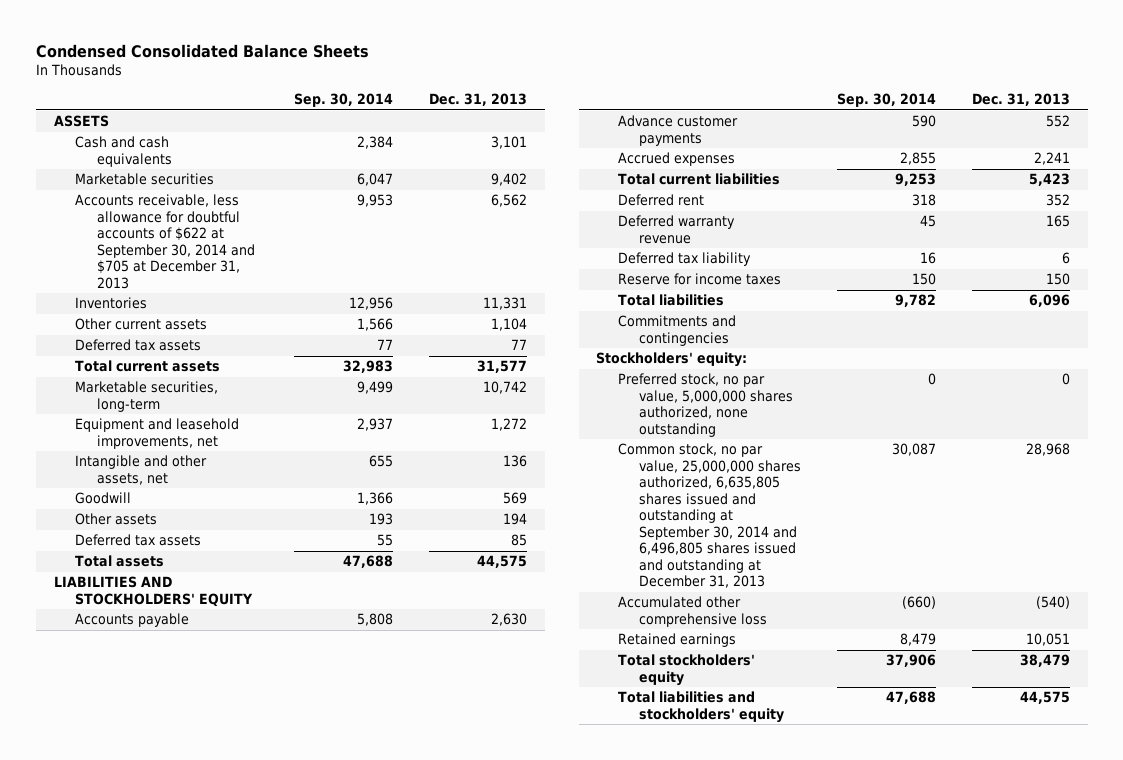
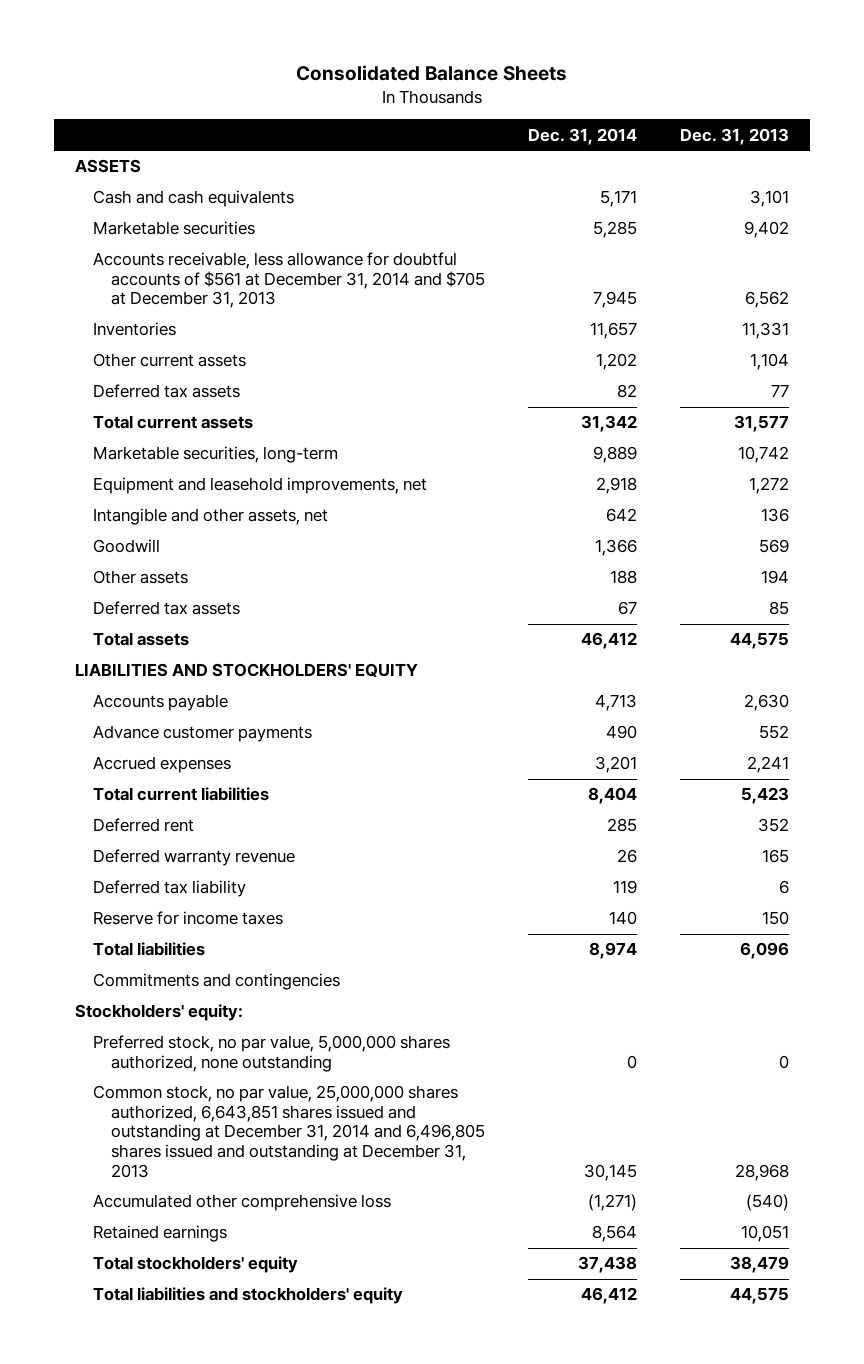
- Condensed Consolidated Balance Sheets
+ Consolidated Balance Sheets
- | Sep. 30, 2014 | Dec. 31, 2013
+ | Dec. 31, 2014 | Dec. 31, 2013
- Accounts receivable, less allowance for doubtful accounts of $622 at September 30, 2014 and $705 at December 31, 2013 | 9,953 | 6,562
+ Accounts receivable, less allowance for doubtful accounts of $561 at December 31, 2014 and $705 at December 31, 2013 | 7,945 | 6,562
- Common stock, no par value, 25,000,000 shares authorized, 6,635,805 shares issued and outstanding at September 30, 2014 and 6,496,805 shares issued and outstanding at December 31, 2013 | 30,087 | 28,968
+ Common stock, no par value, 25,000,000 shares authorized, 6,643,851 shares issued and outstanding at December 31, 2014 and 6,496,805 shares issued and outstanding at December 31, 2013 | 30,145 | 28,968

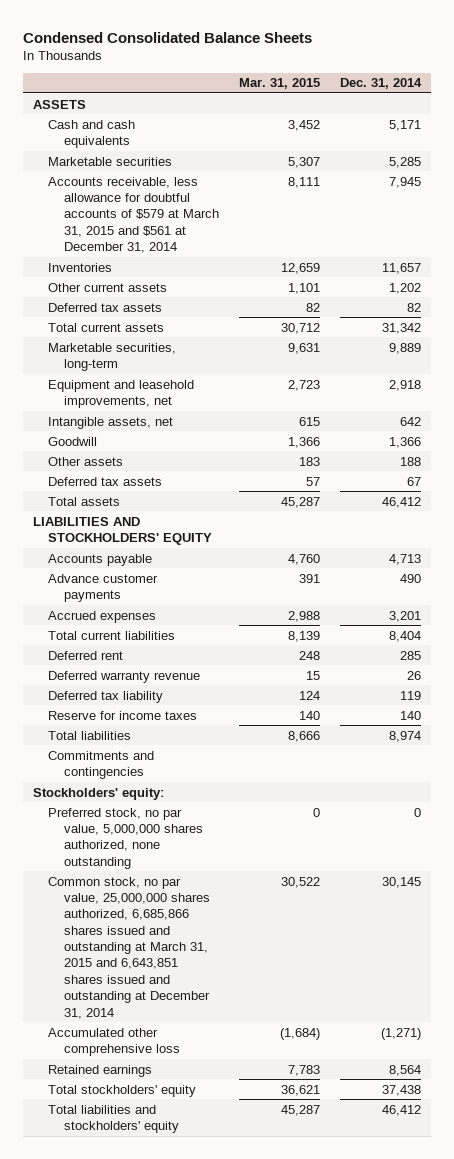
- Consolidated Balance Sheets
+ Condensed Consolidated Balance Sheets
- | Dec. 31, 2014 | Dec. 31, 2013
+ | Mar. 31, 2015 | Dec. 31, 2014
- Accounts receivable, less allowance for doubtful accounts of $561 at December 31, 2014 and $705 at December 31, 2013 | 7,945 | 6,562
+ Accounts receivable, less allowance for doubtful accounts of $579 at March 31, 2015 and $561 at December 31, 2014 | 8,111 | 7,945
- Intangible and other assets, net | 642 | 136
+ Intangible assets, net | 615 | 642
- Common stock, no par value, 25,000,000 shares authorized, 6,643,851 shares issued and outstanding at December 31, 2014 and 6,496,805 shares issued and outstanding at December 31, 2013 | 30,145 | 28,968
+ Common stock, no par value, 25,000,000 shares authorized, 6,685,866 shares issued and outstanding at March 31, 2015 and 6,643,851 shares issued and outstanding at December 31, 2014 | 30,522 | 30,145

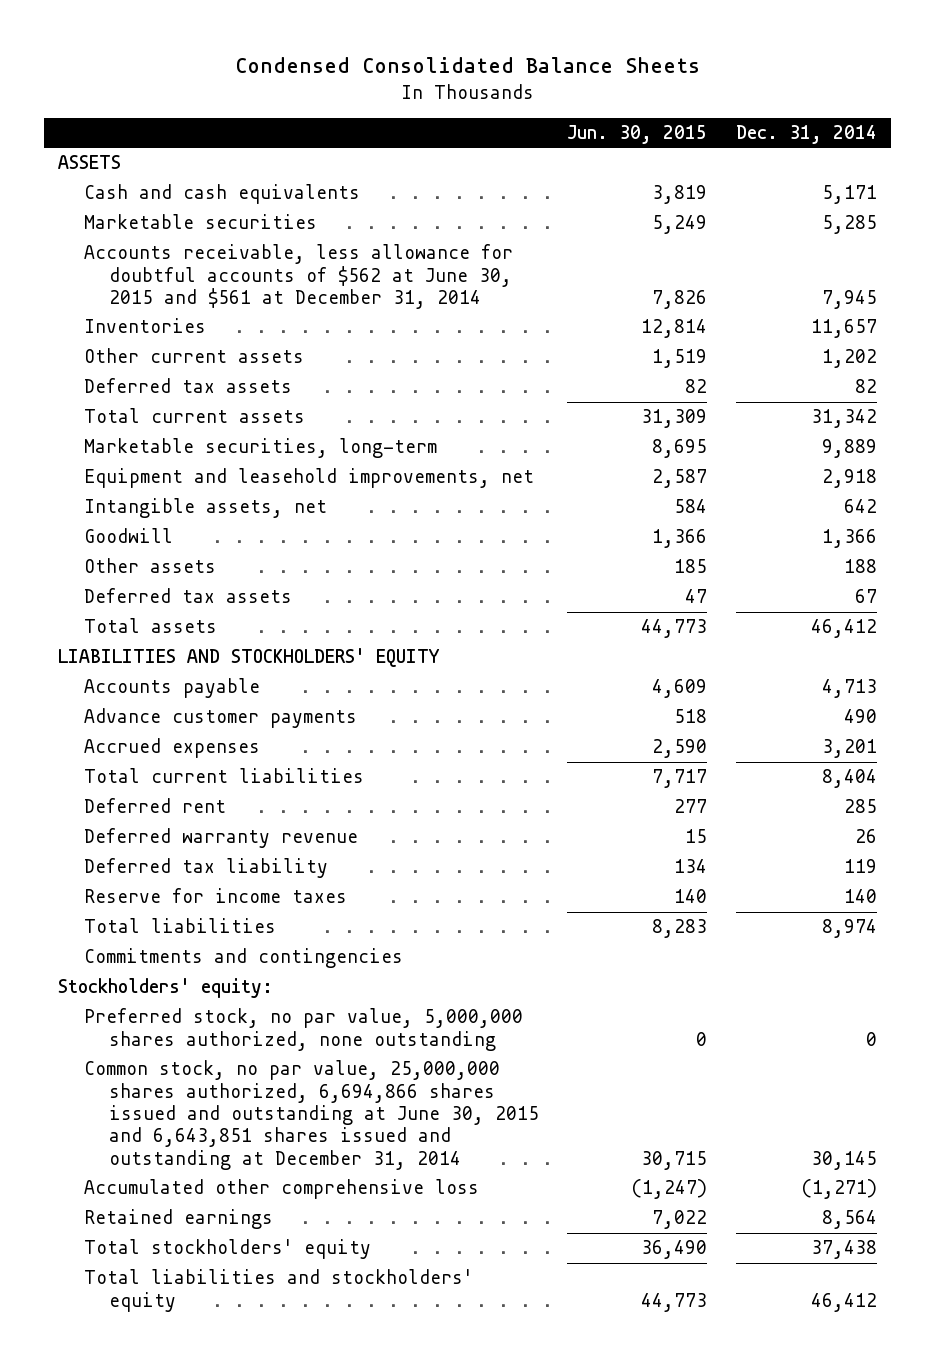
- | Mar. 31, 2015 | Dec. 31, 2014
+ | Jun. 30, 2015 | Dec. 31, 2014
- Accounts receivable, less allowance for doubtful accounts of $579 at March 31, 2015 and $561 at December 31, 2014 | 8,111 | 7,945
+ Accounts receivable, less allowance for doubtful accounts of $562 at June 30, 2015 and $561 at December 31, 2014 | 7,826 | 7,945
- Common stock, no par value, 25,000,000 shares authorized, 6,685,866 shares issued and outstanding at March 31, 2015 and 6,643,851 shares issued and outstanding at December 31, 2014 | 30,522 | 30,145
+ Common stock, no par value, 25,000,000 shares authorized, 6,694,866 shares issued and outstanding at June 30, 2015 and 6,643,851 shares issued and outstanding at December 31, 2014 | 30,715 | 30,145

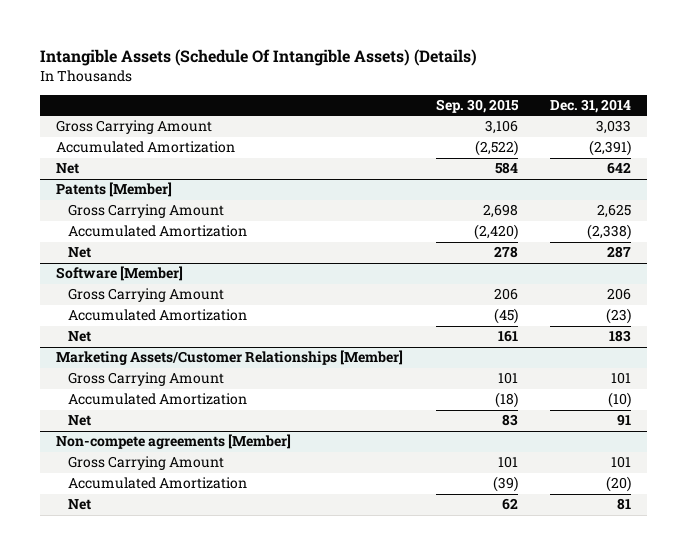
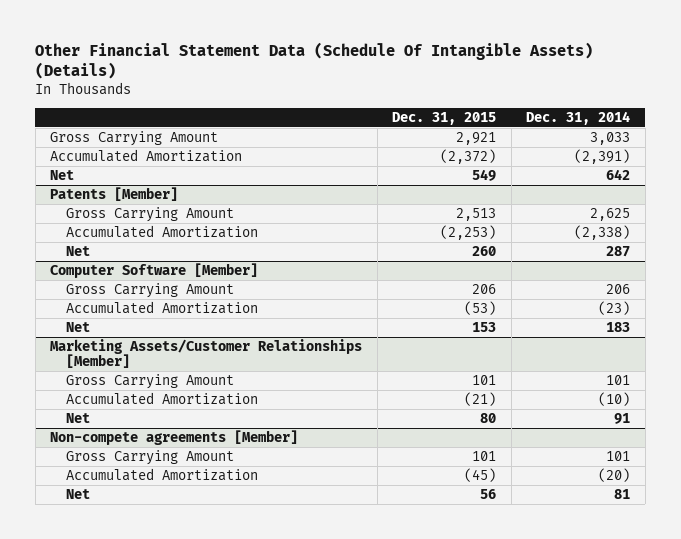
- Intangible Assets (Schedule Of Intangible Assets) (Details)
+ Other Financial Statement Data (Schedule Of Intangible Assets) (Details)
- | Sep. 30, 2015 | Dec. 31, 2014
+ | Dec. 31, 2015 | Dec. 31, 2014
- Software [Member]
+ Computer Software [Member]

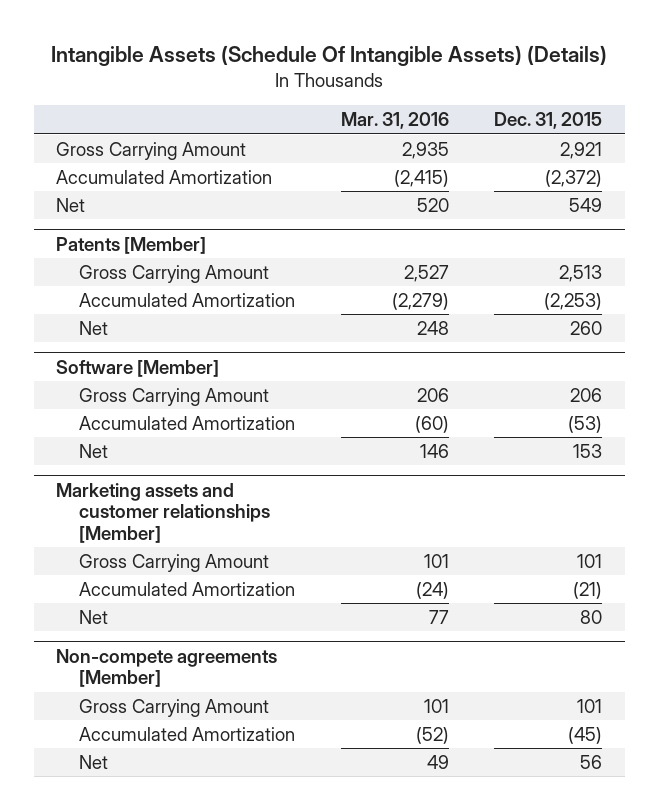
- Other Financial Statement Data (Schedule Of Intangible Assets) (Details)
+ Intangible Assets (Schedule Of Intangible Assets) (Details)
- | Dec. 31, 2015 | Dec. 31, 2014
+ | Mar. 31, 2016 | Dec. 31, 2015
- Computer Software [Member]
+ Software [Member]
- Marketing Assets/Customer Relationships [Member]
+ Marketing assets and customer relationships [Member]

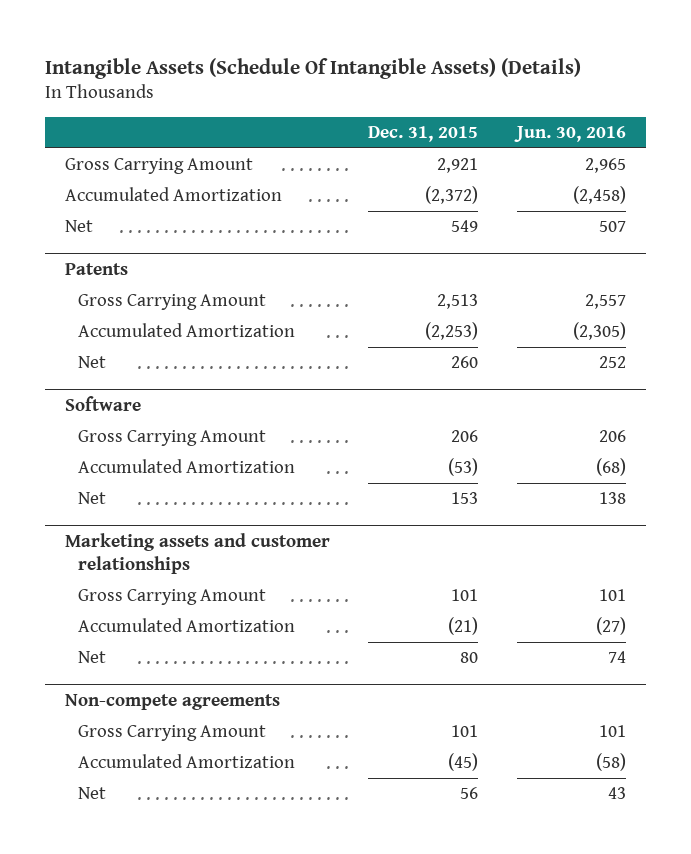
- | Mar. 31, 2016 | Dec. 31, 2015
+ | Dec. 31, 2015 | Jun. 30, 2016
- Patents [Member]
+ Patents
- Software [Member]
+ Software
- Marketing assets and customer relationships [Member]
+ Marketing assets and customer relationships
- Non-compete agreements [Member]
+ Non-compete agreements

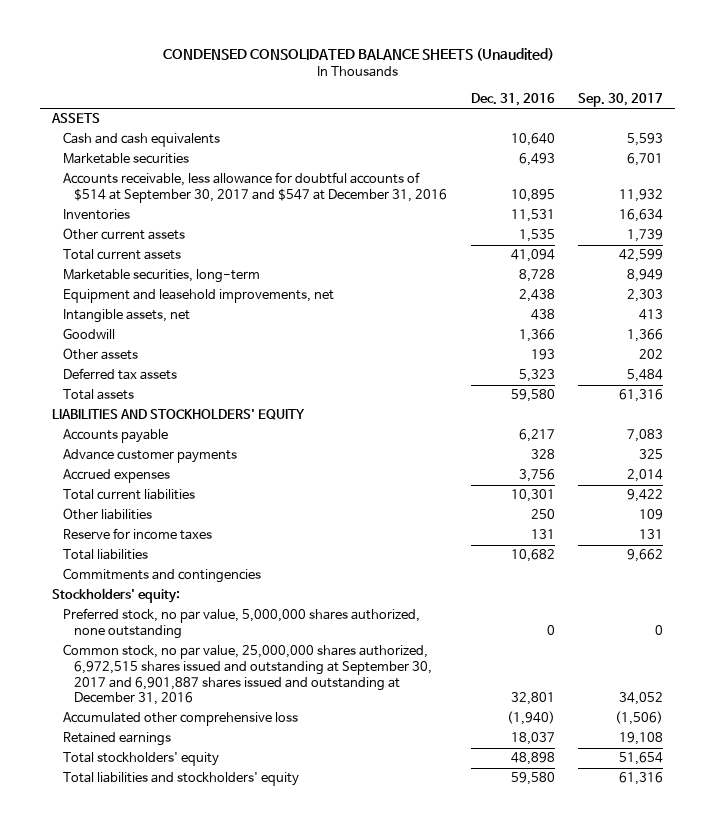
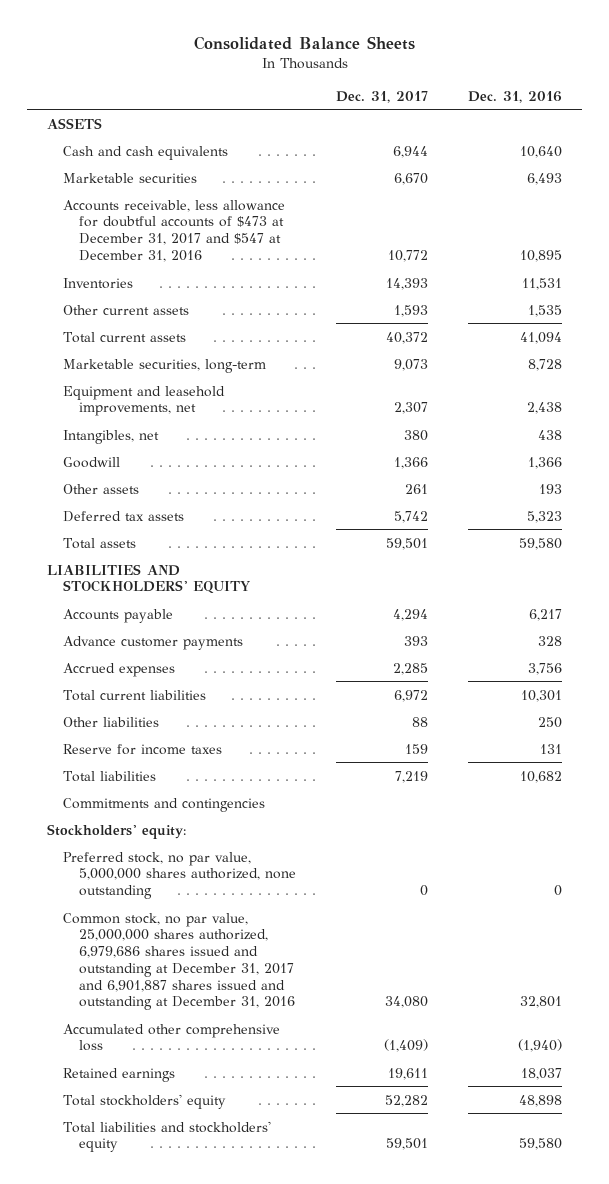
- CONDENSED CONSOLIDATED BALANCE SHEETS (Unaudited)
+ Consolidated Balance Sheets
- | Dec. 31, 2016 | Sep. 30, 2017
+ | Dec. 31, 2017 | Dec. 31, 2016
- Accounts receivable, less allowance for doubtful accounts of $514 at September 30, 2017 and $547 at December 31, 2016 | 10,895 | 11,932
+ Accounts receivable, less allowance for doubtful accounts of $473 at December 31, 2017 and $547 at December 31, 2016 | 10,772 | 10,895
- Intangible assets, net | 438 | 413
+ Intangibles, net | 380 | 438
- Common stock, no par value, 25,000,000 shares authorized, 6,972,515 shares issued and outstanding at September 30, 2017 and 6,901,887 shares issued and outstanding at December 31, 2016 | 32,801 | 34,052
+ Common stock, no par value, 25,000,000 shares authorized, 6,979,686 shares issued and outstanding at December 31, 2017 and 6,901,887 shares issued and outstanding at December 31, 2016 | 34,080 | 32,801

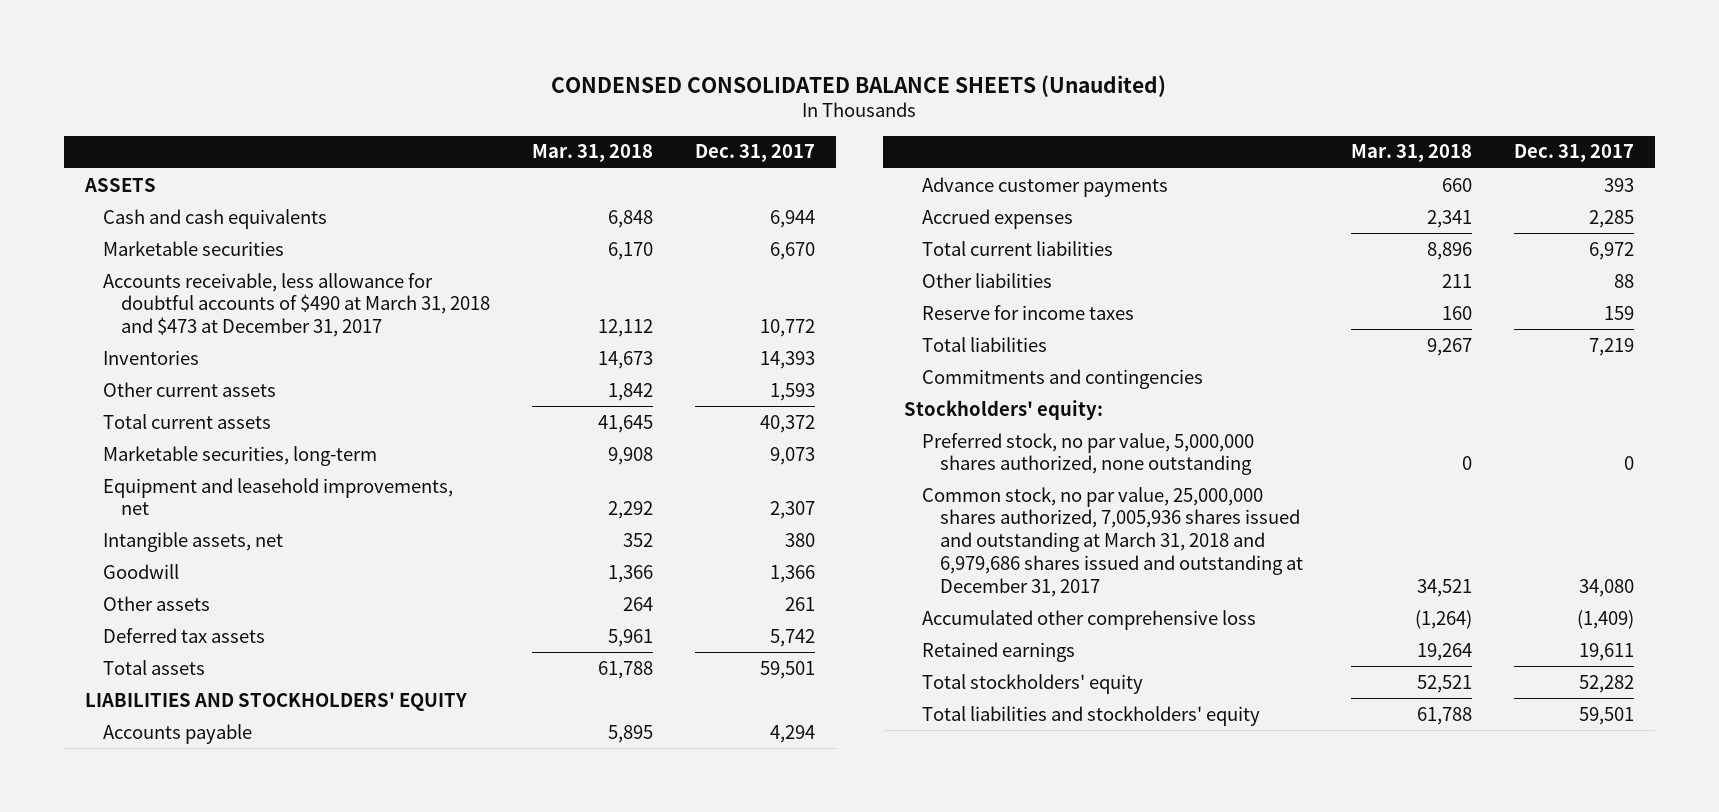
- Consolidated Balance Sheets
+ CONDENSED CONSOLIDATED BALANCE SHEETS (Unaudited)
- | Dec. 31, 2017 | Dec. 31, 2016
+ | Mar. 31, 2018 | Dec. 31, 2017
- Accounts receivable, less allowance for doubtful accounts of $473 at December 31, 2017 and $547 at December 31, 2016 | 10,772 | 10,895
+ Accounts receivable, less allowance for doubtful accounts of $490 at March 31, 2018 and $473 at December 31, 2017 | 12,112 | 10,772
- Intangibles, net | 380 | 438
+ Intangible assets, net | 352 | 380
- Common stock, no par value, 25,000,000 shares authorized, 6,979,686 shares issued and outstanding at December 31, 2017 and 6,901,887 shares issued and outstanding at December 31, 2016 | 34,080 | 32,801
+ Common stock, no par value, 25,000,000 shares authorized, 7,005,936 shares issued and outstanding at March 31, 2018 and 6,979,686 shares issued and outstanding at December 31, 2017 | 34,521 | 34,080

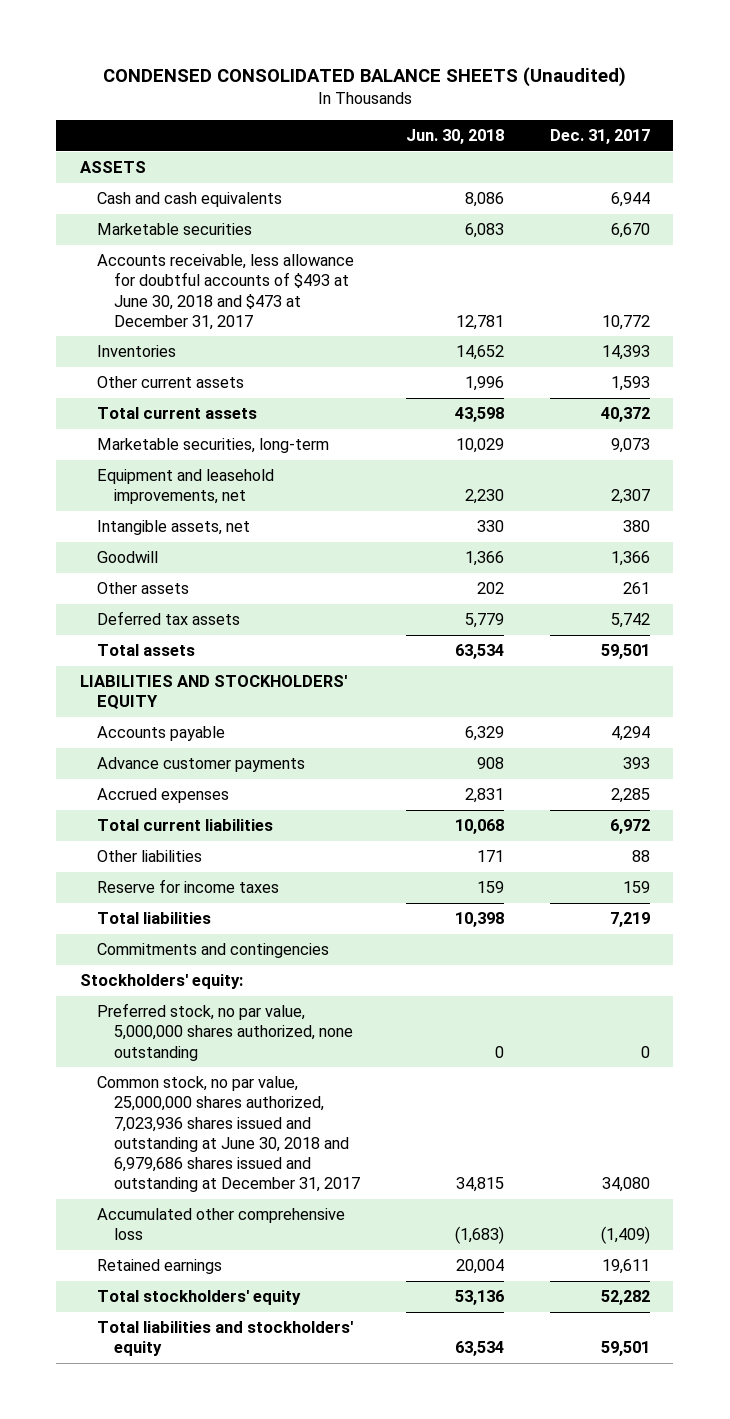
- | Mar. 31, 2018 | Dec. 31, 2017
+ | Jun. 30, 2018 | Dec. 31, 2017
- Accounts receivable, less allowance for doubtful accounts of $490 at March 31, 2018 and $473 at December 31, 2017 | 12,112 | 10,772
+ Accounts receivable, less allowance for doubtful accounts of $493 at June 30, 2018 and $473 at December 31, 2017 | 12,781 | 10,772
- Common stock, no par value, 25,000,000 shares authorized, 7,005,936 shares issued and outstanding at March 31, 2018 and 6,979,686 shares issued and outstanding at December 31, 2017 | 34,521 | 34,080
+ Common stock, no par value, 25,000,000 shares authorized, 7,023,936 shares issued and outstanding at June 30, 2018 and 6,979,686 shares issued and outstanding at December 31, 2017 | 34,815 | 34,080

